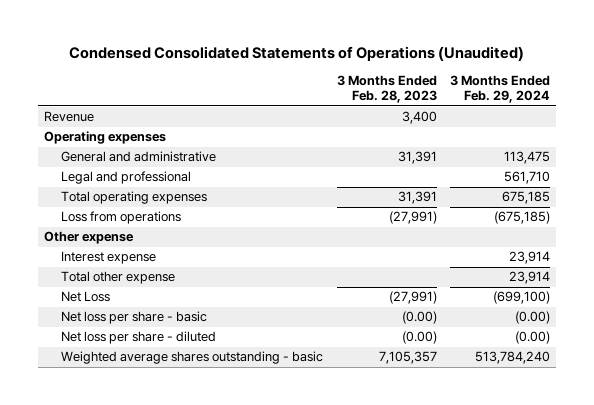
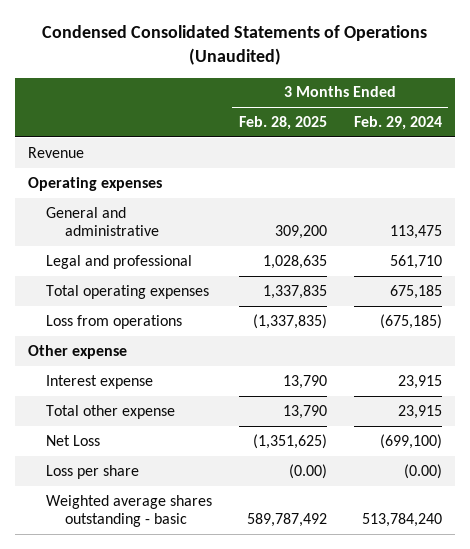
- | 3 Months Ended Feb. 28, 2023 | 3 Months Ended Feb. 29, 2024
+ | 3 Months Ended Feb. 28, 2025 | 3 Months Ended Feb. 29, 2024
- Interest expense | | 23,914
- Total other expense | | 23,914
+ Interest expense | 13,790 | 23,915
+ Total other expense | 13,790 | 23,915
- Net loss per share - basic | (0.00) | (0.00)
- Net loss per share - diluted | (0.00) | (0.00)
+ Loss per share | (0.00) | (0.00)

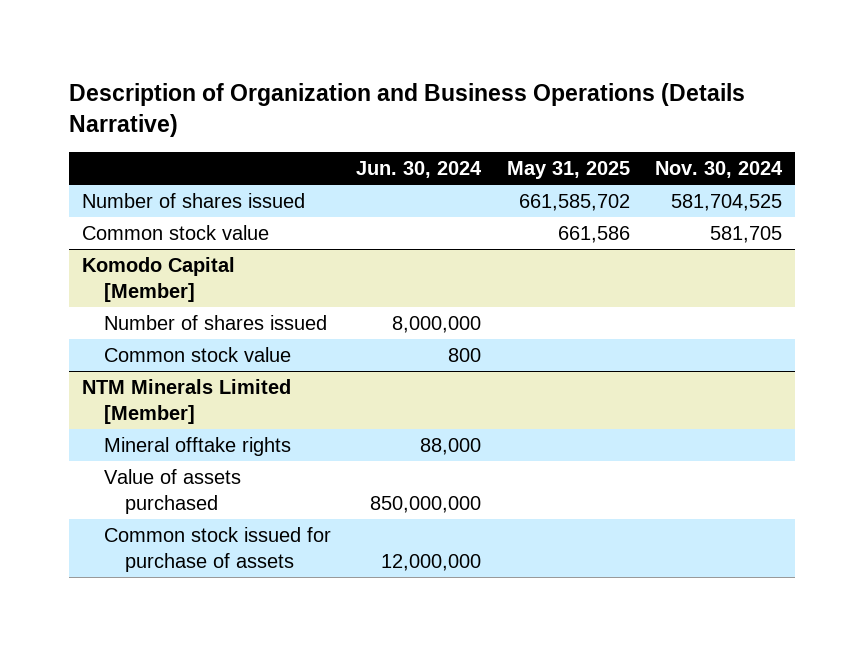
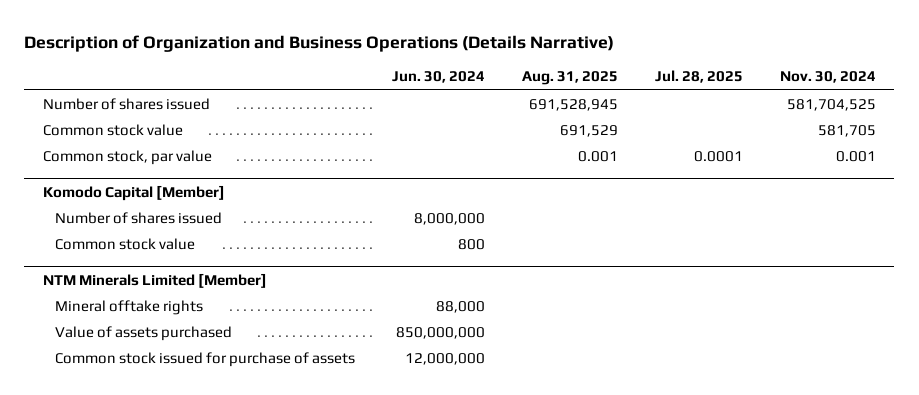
- | Jun. 30, 2024 | May 31, 2025 | Nov. 30, 2024
+ | Jun. 30, 2024 | Aug. 31, 2025 | Jul. 28, 2025 | Nov. 30, 2024
+ Common stock, par value | | 0.001 | 0.0001 | 0.001

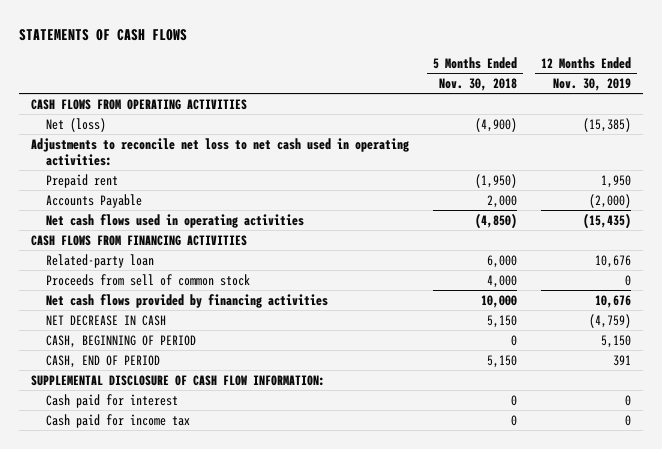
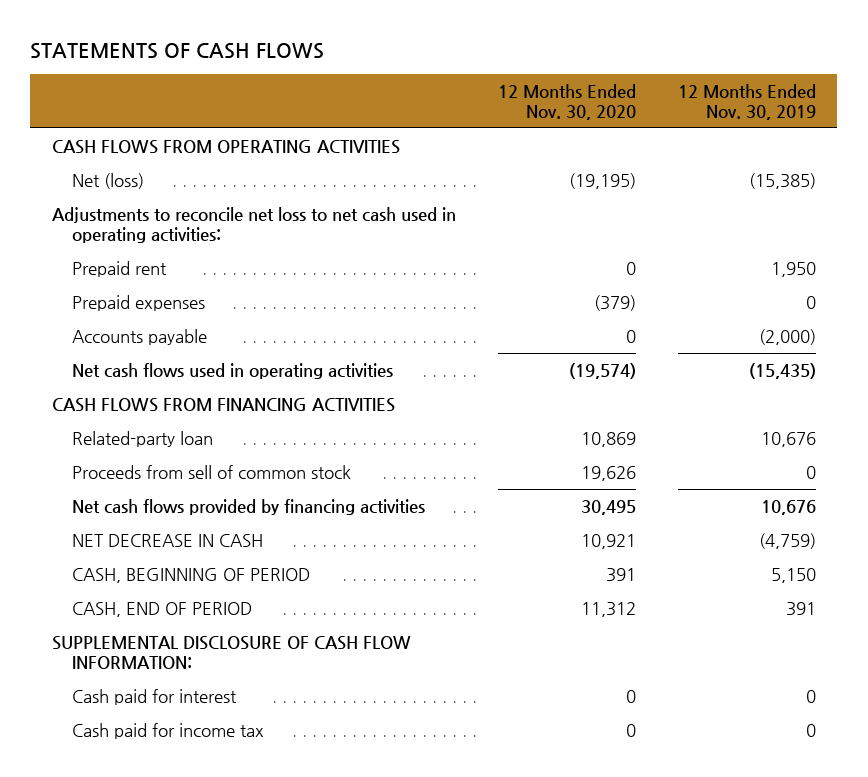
- | 5 Months Ended Nov. 30, 2018 | 12 Months Ended Nov. 30, 2019
+ | 12 Months Ended Nov. 30, 2020 | 12 Months Ended Nov. 30, 2019
- Accounts Payable | 2,000 | (2,000)
+ Prepaid expenses | (379) | 0
+ Accounts payable | 0 | (2,000)

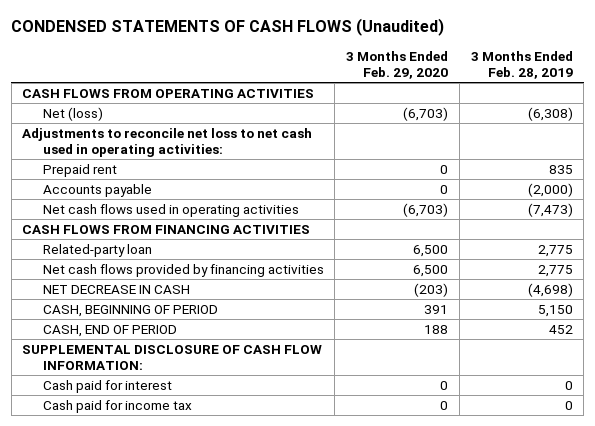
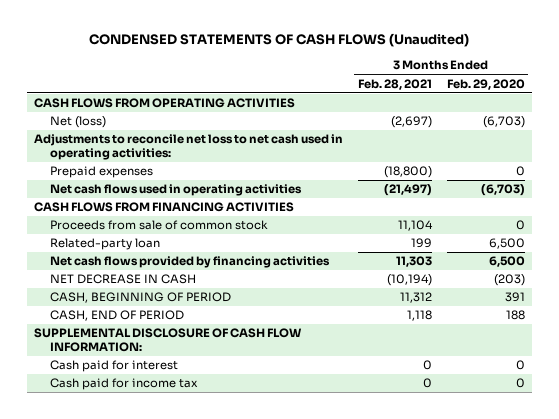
- | 3 Months Ended Feb. 29, 2020 | 3 Months Ended Feb. 28, 2019
+ | 3 Months Ended Feb. 28, 2021 | 3 Months Ended Feb. 29, 2020
- Prepaid rent | 0 | 835
- Accounts payable | 0 | (2,000)
+ Prepaid expenses | (18,800) | 0
+ Proceeds from sale of common stock | 11,104 | 0

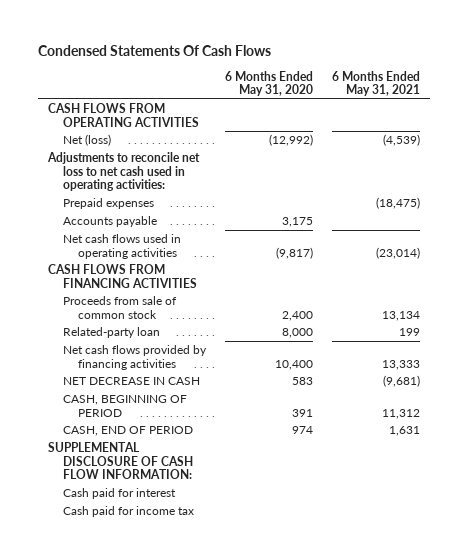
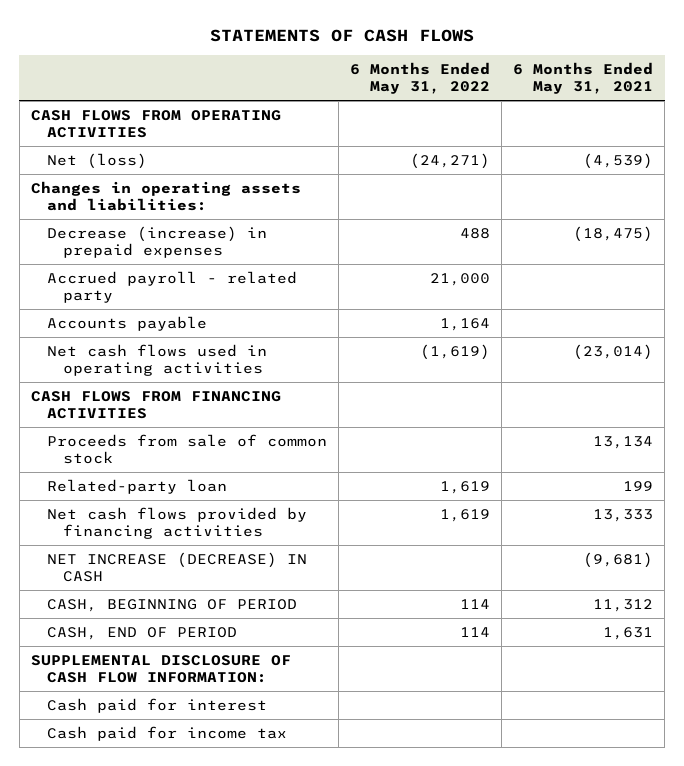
- Condensed Statements Of Cash Flows
+ STATEMENTS OF CASH FLOWS
- | 6 Months Ended May 31, 2020 | 6 Months Ended May 31, 2021
+ | 6 Months Ended May 31, 2022 | 6 Months Ended May 31, 2021
- Adjustments to reconcile net loss to net cash used in operating activities:
- Prepaid expenses | | (18,475)
+ Changes in operating assets and liabilities:
+ Decrease (increase) in prepaid expenses | 488 | (18,475)
+ Accrued payroll - related party | 21,000 |
- NET DECREASE IN CASH | 583 | (9,681)
+ NET INCREASE (DECREASE) IN CASH | | (9,681)

